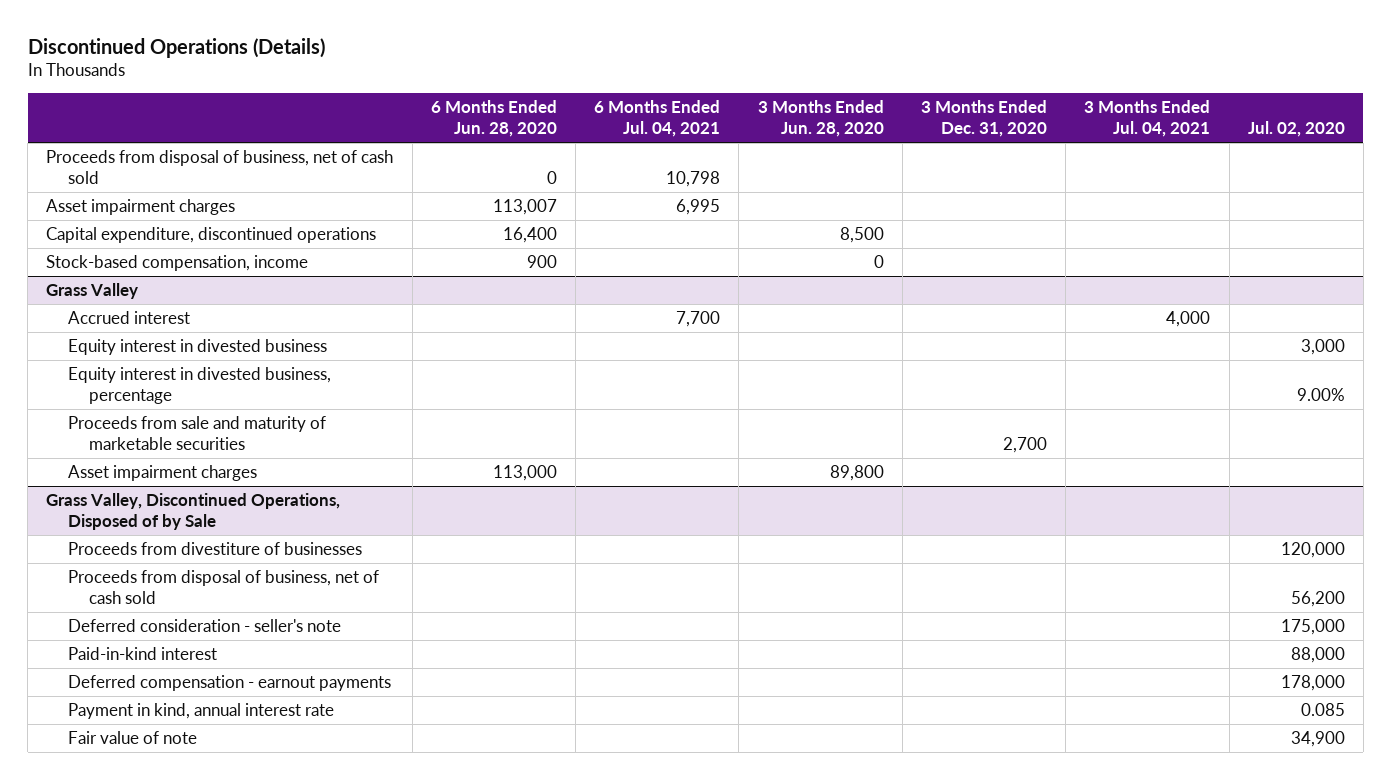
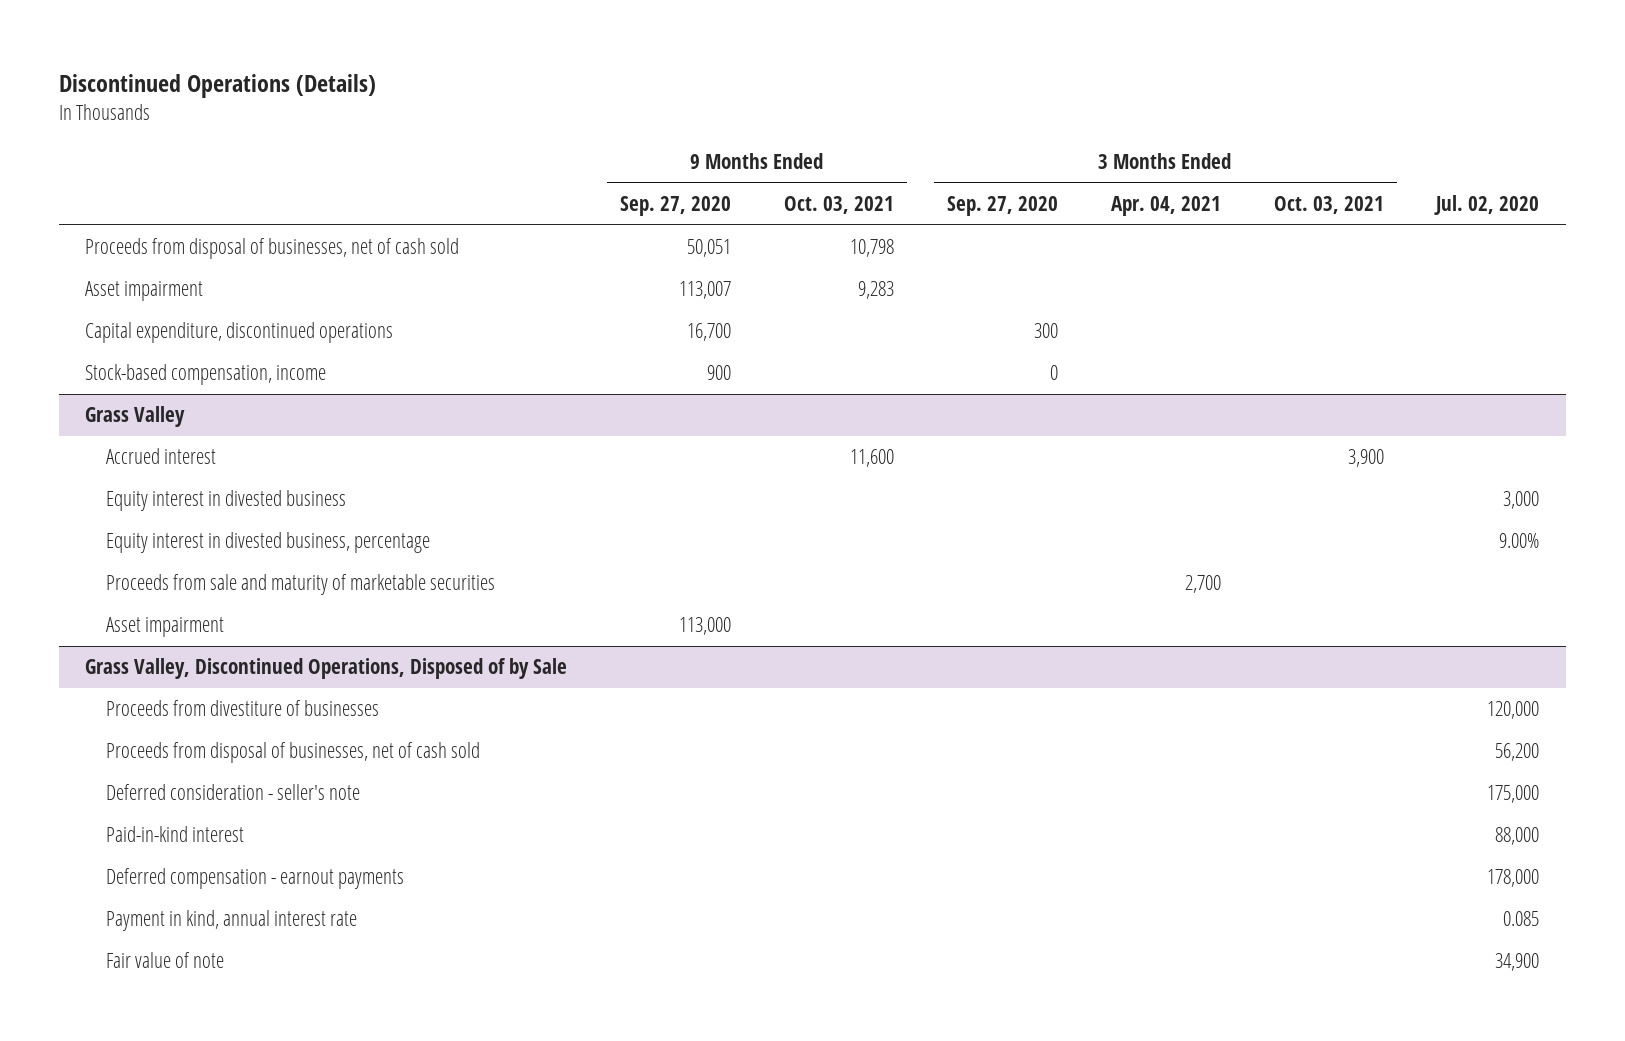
- | 6 Months Ended Jun. 28, 2020 | 6 Months Ended Jul. 04, 2021 | 3 Months Ended Jun. 28, 2020 | 3 Months Ended Dec. 31, 2020 | 3 Months Ended Jul. 04, 2021 | Jul. 02, 2020
+ | 9 Months Ended Sep. 27, 2020 | 9 Months Ended Oct. 03, 2021 | 3 Months Ended Sep. 27, 2020 | 3 Months Ended Apr. 04, 2021 | 3 Months Ended Oct. 03, 2021 | Jul. 02, 2020
- Proceeds from disposal of business, net of cash sold | 0 | 10,798 | | | |
- Asset impairment charges | 113,007 | 6,995 | | | |
+ Proceeds from disposal of businesses, net of cash sold | 50,051 | 10,798 | | | |
+ Asset impairment | 113,007 | 9,283 | | | |
@ Grass Valley
- Asset impairment charges | 113,000 | | 89,800 | | |
+ Asset impairment | 113,000 | | | | |
@ Grass Valley, Discontinued Operations, Disposed of by Sale
- Proceeds from disposal of business, net of cash sold | | | | | | 56,200
+ Proceeds from disposal of businesses, net of cash sold | | | | | | 56,200

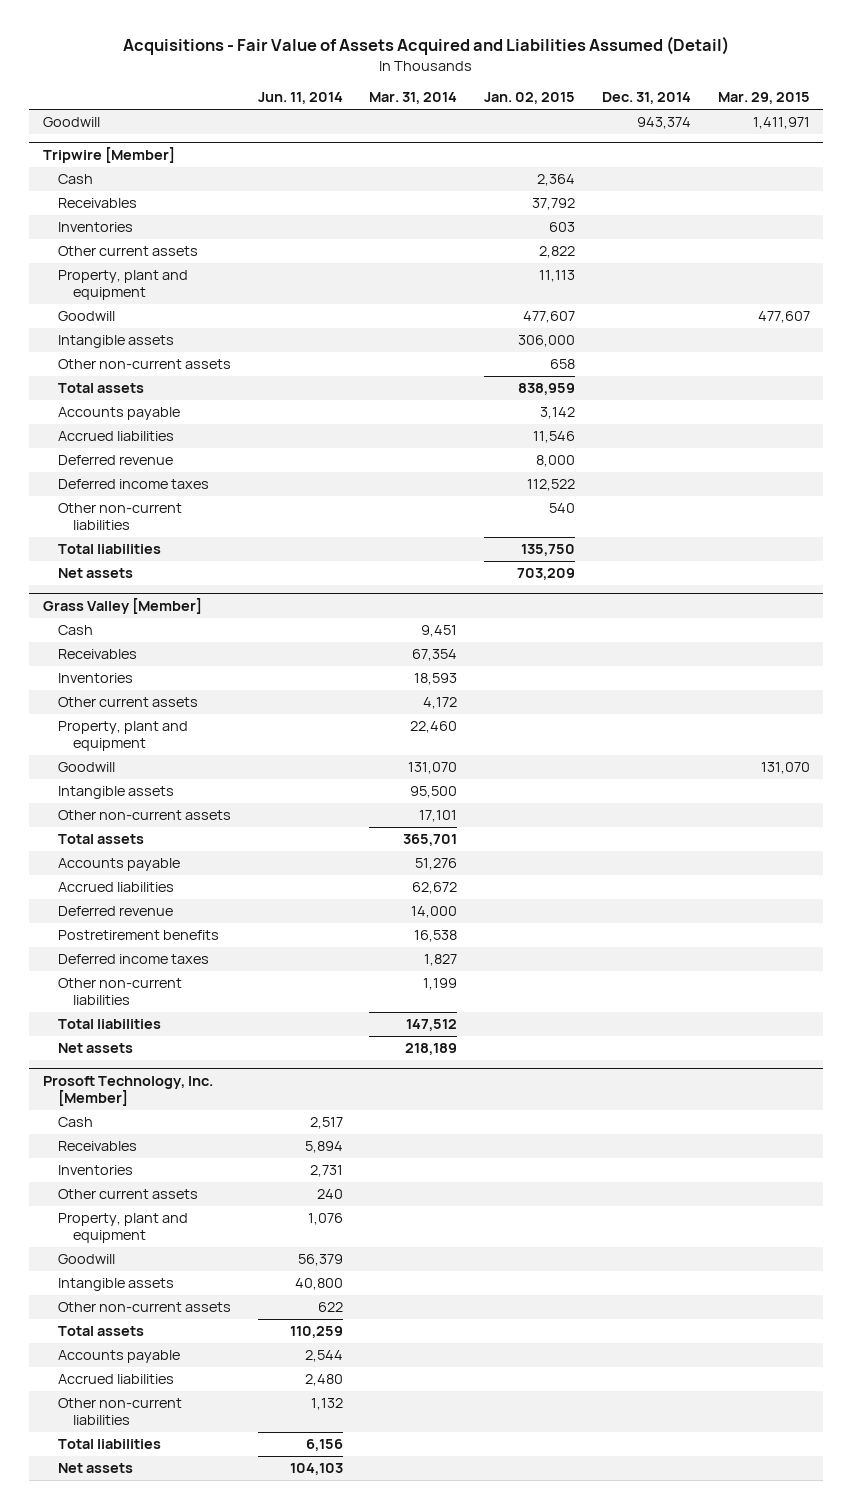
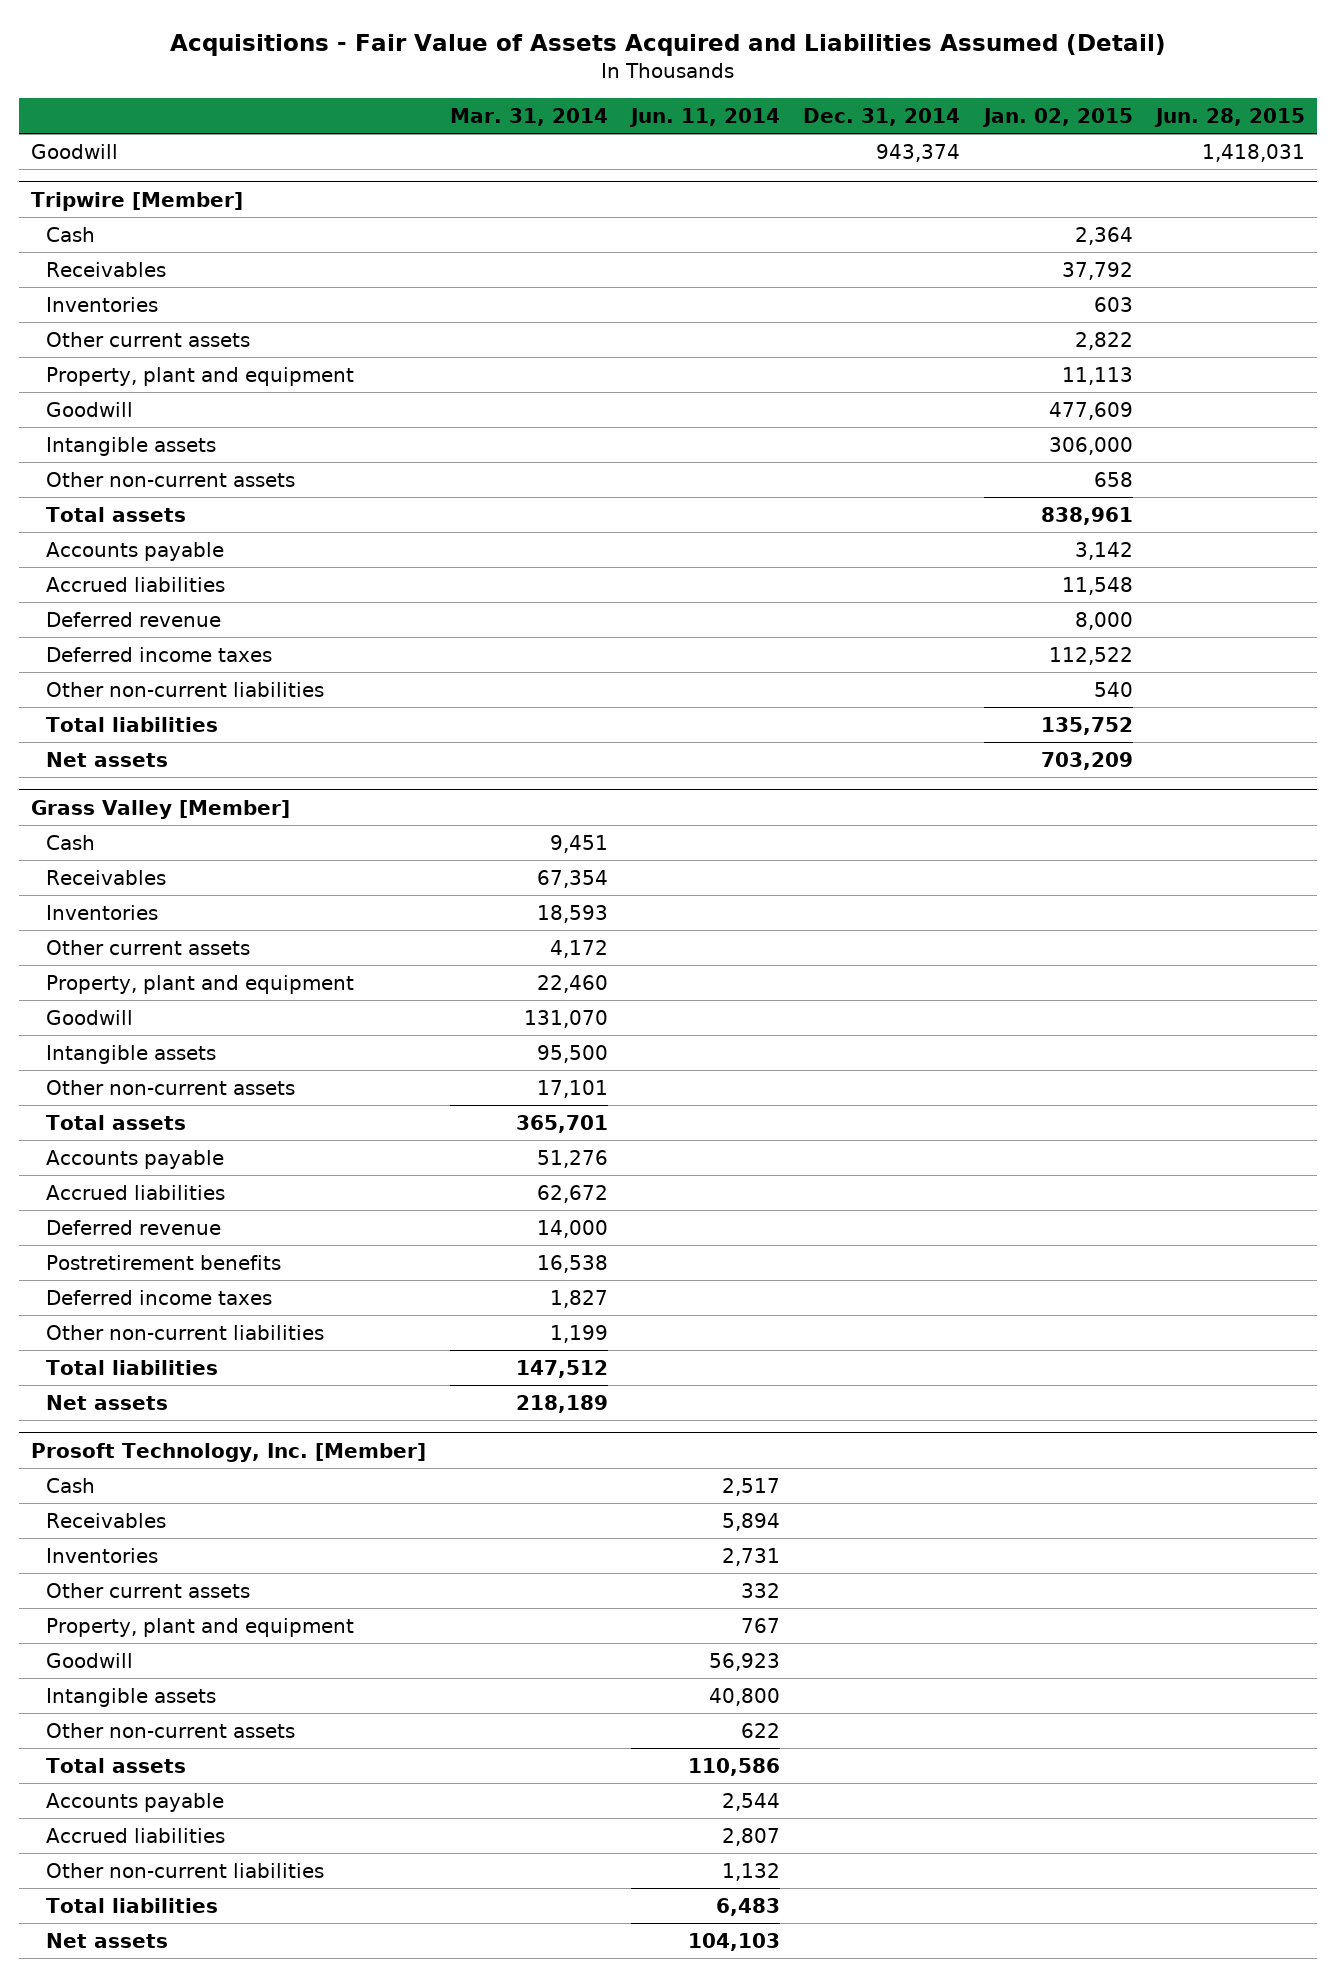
- | Jun. 11, 2014 | Mar. 31, 2014 | Jan. 02, 2015 | Dec. 31, 2014 | Mar. 29, 2015
+ | Mar. 31, 2014 | Jun. 11, 2014 | Dec. 31, 2014 | Jan. 02, 2015 | Jun. 28, 2015
@ Tripwire [Member]
- Goodwill | | | 477,607 | | 477,607
+ Goodwill | | | | 477,609 |
- Total assets | | | 838,959 | |
+ Total assets | | | | 838,961 |
- Accrued liabilities | | | 11,546 | |
+ Accrued liabilities | | | | 11,548 |
- Total liabilities | | | 135,750 | |
+ Total liabilities | | | | 135,752 |
@ Prosoft Technology, Inc. [Member]
- Other current assets | 240 | | | |
- Property, plant and equipment | 1,076 | | | |
- Goodwill | 56,379 | | | |
+ Other current assets | | 332 | | |
+ Property, plant and equipment | | 767 | | |
+ Goodwill | | 56,923 | | |
- Total assets | 110,259 | | | |
+ Total assets | | 110,586 | | |
- Accrued liabilities | 2,480 | | | |
+ Accrued liabilities | | 2,807 | | |
- Total liabilities | 6,156 | | | |
+ Total liabilities | | 6,483 | | |

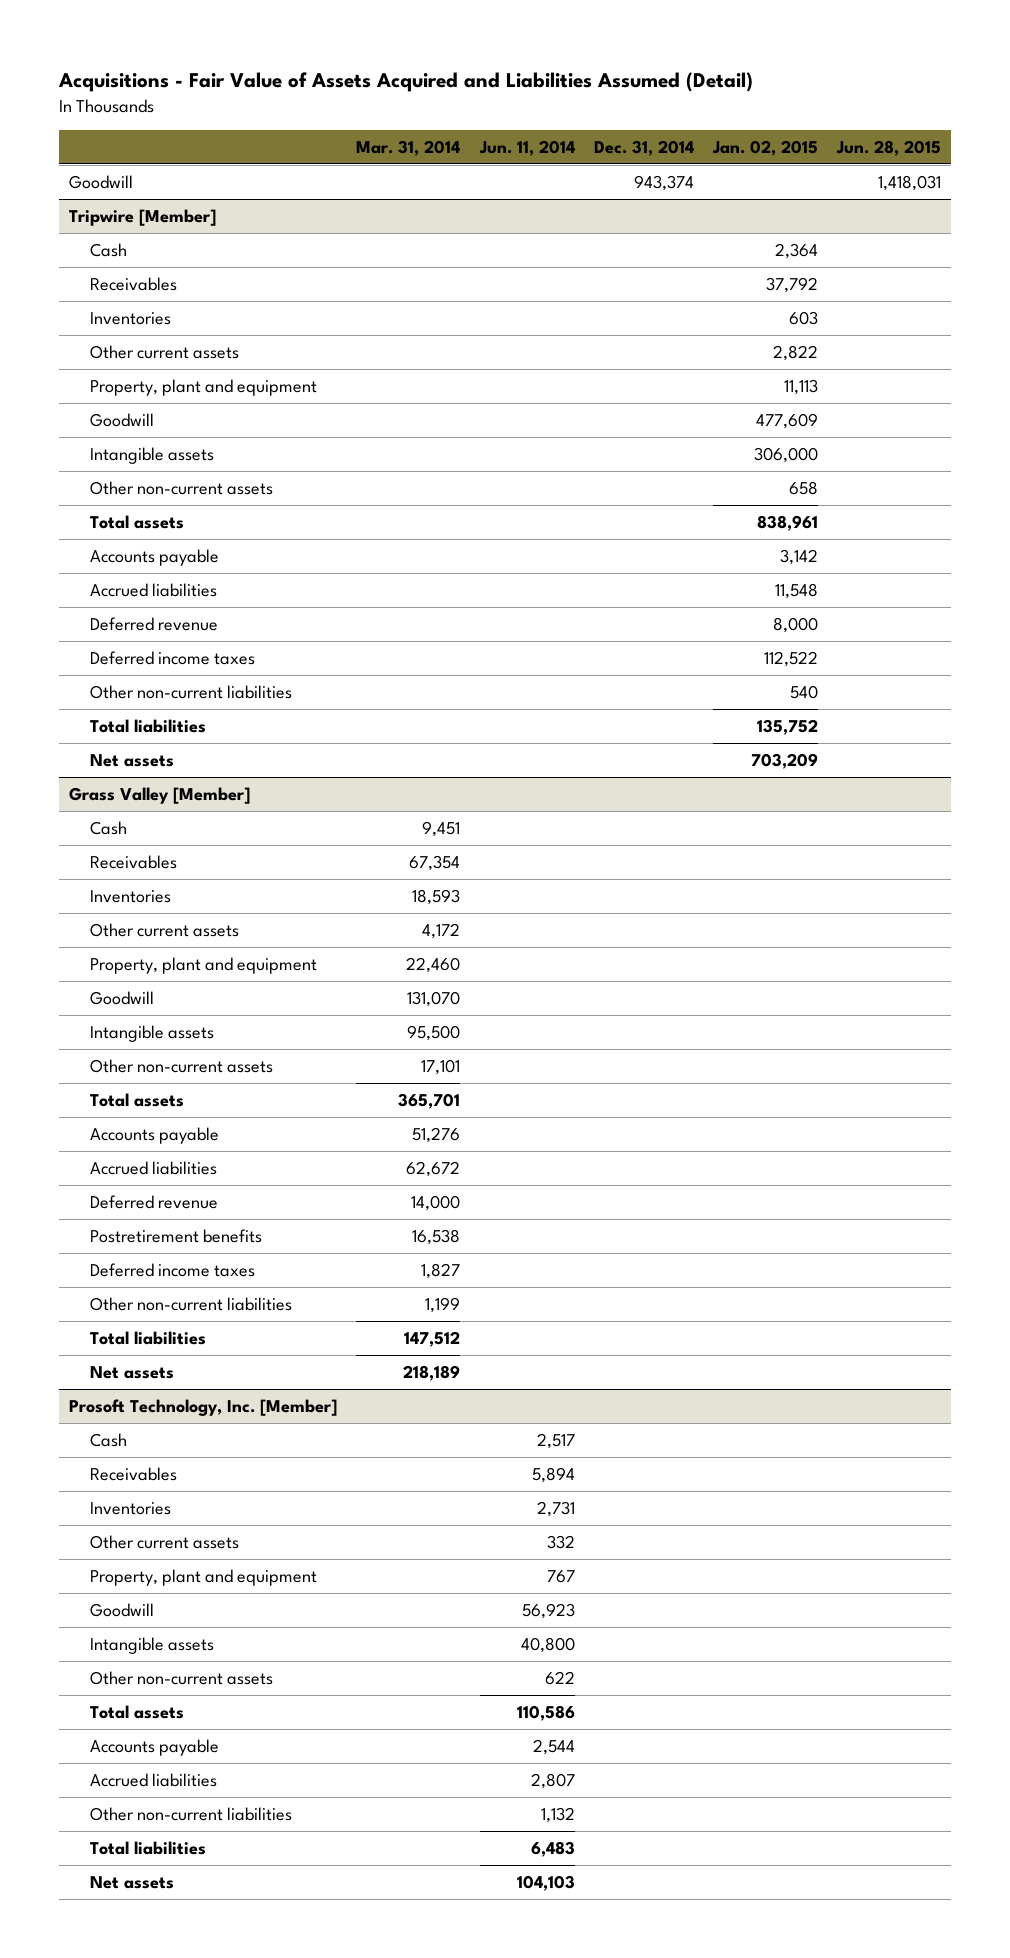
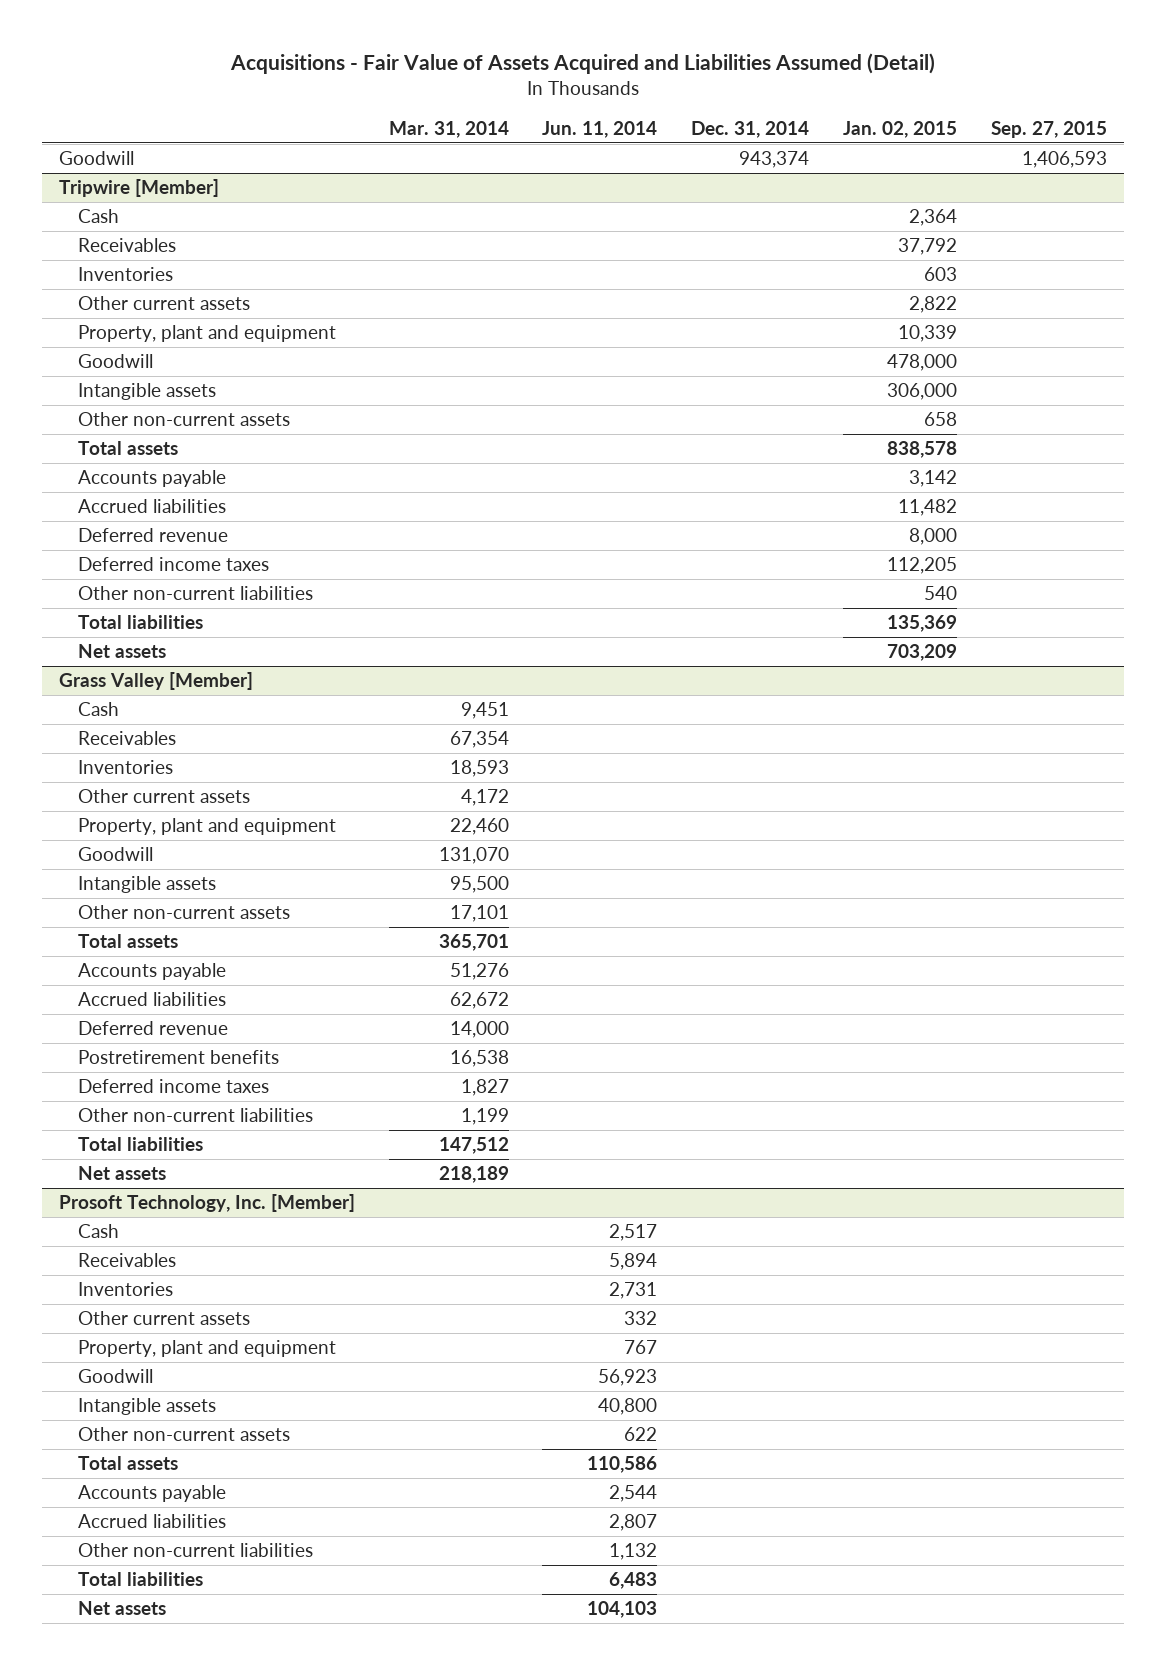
- | Mar. 31, 2014 | Jun. 11, 2014 | Dec. 31, 2014 | Jan. 02, 2015 | Jun. 28, 2015
+ | Mar. 31, 2014 | Jun. 11, 2014 | Dec. 31, 2014 | Jan. 02, 2015 | Sep. 27, 2015
@ Tripwire [Member]
- Property, plant and equipment | | | | 11,113 |
- Goodwill | | | | 477,609 |
+ Property, plant and equipment | | | | 10,339 |
+ Goodwill | | | | 478,000 |
- Total assets | | | | 838,961 |
+ Total assets | | | | 838,578 |
- Accrued liabilities | | | | 11,548 |
+ Accrued liabilities | | | | 11,482 |
- Deferred income taxes | | | | 112,522 |
+ Deferred income taxes | | | | 112,205 |
- Total liabilities | | | | 135,752 |
+ Total liabilities | | | | 135,369 |

